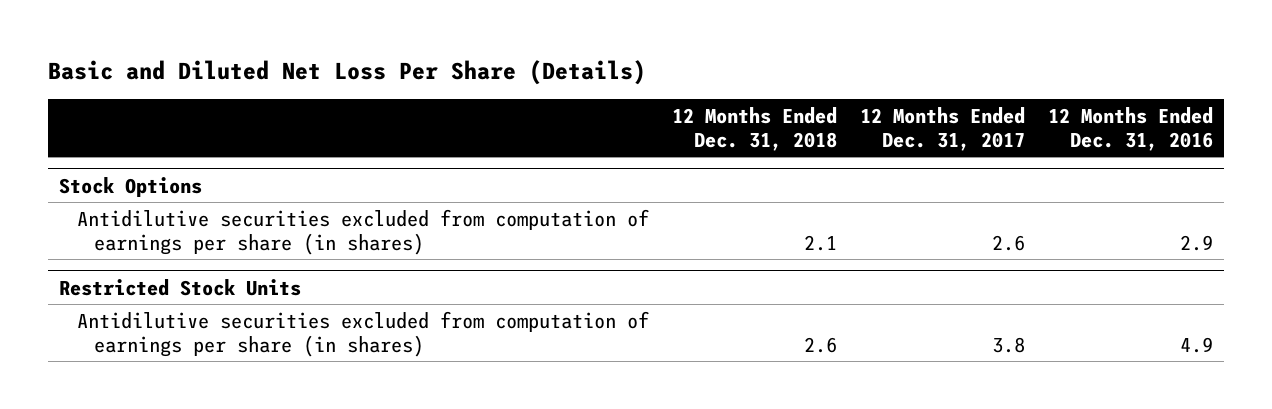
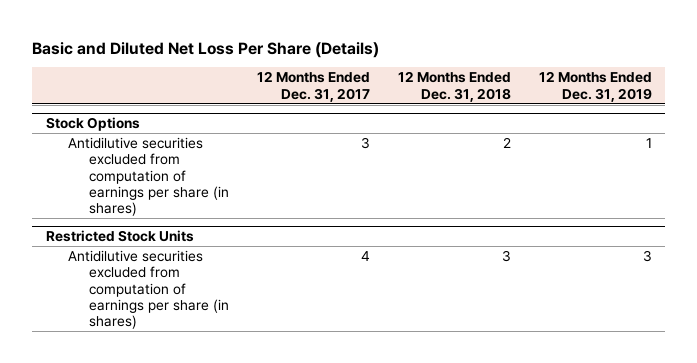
- | 12 Months Ended Dec. 31, 2018 | 12 Months Ended Dec. 31, 2017 | 12 Months Ended Dec. 31, 2016
+ | 12 Months Ended Dec. 31, 2017 | 12 Months Ended Dec. 31, 2018 | 12 Months Ended Dec. 31, 2019
@ Stock Options
- Antidilutive securities excluded from computation of earnings per share (in shares) | 2.1 | 2.6 | 2.9
+ Antidilutive securities excluded from computation of earnings per share (in shares) | 3 | 2 | 1
@ Restricted Stock Units
- Antidilutive securities excluded from computation of earnings per share (in shares) | 2.6 | 3.8 | 4.9
+ Antidilutive securities excluded from computation of earnings per share (in shares) | 4 | 3 | 3

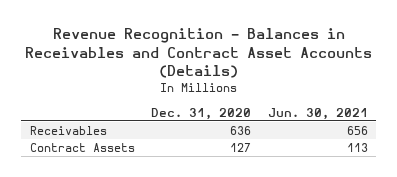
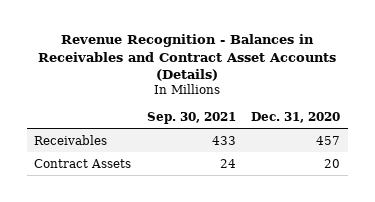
- | Dec. 31, 2020 | Jun. 30, 2021
+ | Sep. 30, 2021 | Dec. 31, 2020
- Receivables | 636 | 656
- Contract Assets | 127 | 113
+ Receivables | 433 | 457
+ Contract Assets | 24 | 20

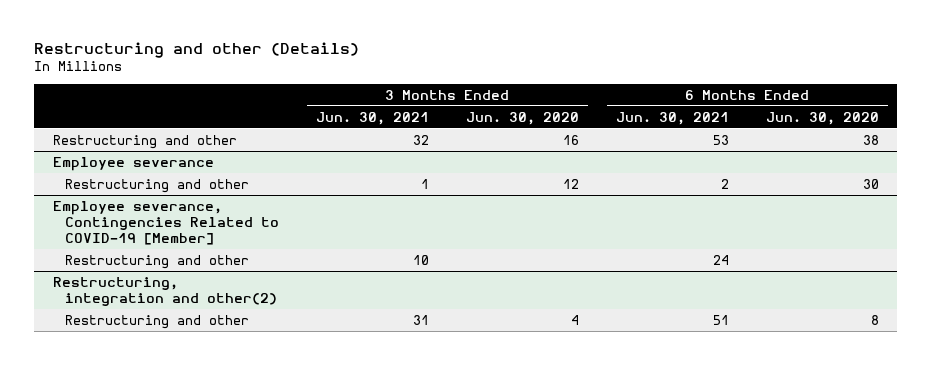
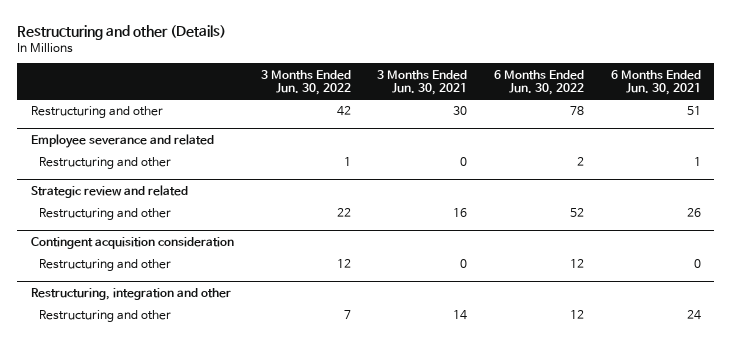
- | 3 Months Ended Jun. 30, 2021 | 3 Months Ended Jun. 30, 2020 | 6 Months Ended Jun. 30, 2021 | 6 Months Ended Jun. 30, 2020
+ | 3 Months Ended Jun. 30, 2022 | 3 Months Ended Jun. 30, 2021 | 6 Months Ended Jun. 30, 2022 | 6 Months Ended Jun. 30, 2021
- Restructuring and other | 32 | 16 | 53 | 38
- Employee severance
- Restructuring and other | 1 | 12 | 2 | 30
- Employee severance, Contingencies Related to COVID-19 [Member]
- Restructuring and other | 10 | | 24 |
- Restructuring, integration and other(2)
- Restructuring and other | 31 | 4 | 51 | 8
+ Restructuring and other | 42 | 30 | 78 | 51
+ Employee severance and related
+ Restructuring and other | 1 | 0 | 2 | 1
+ Strategic review and related
+ Restructuring and other | 22 | 16 | 52 | 26
+ Contingent acquisition consideration
+ Restructuring and other | 12 | 0 | 12 | 0
+ Restructuring, integration and other
+ Restructuring and other | 7 | 14 | 12 | 24

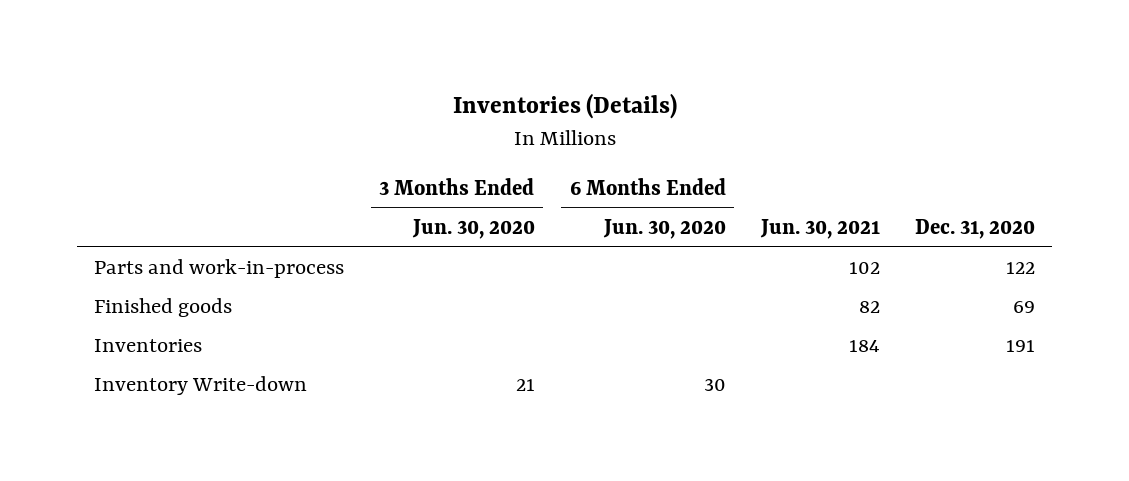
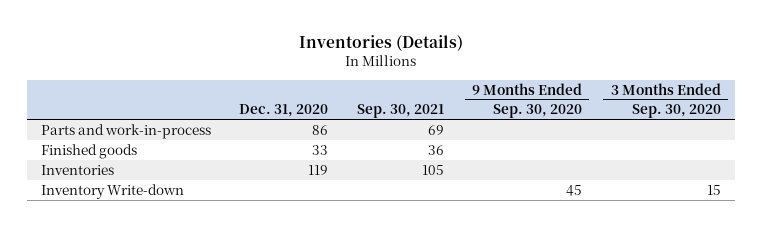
- | 3 Months Ended Jun. 30, 2020 | 6 Months Ended Jun. 30, 2020 | Jun. 30, 2021 | Dec. 31, 2020
+ | Dec. 31, 2020 | Sep. 30, 2021 | 9 Months Ended Sep. 30, 2020 | 3 Months Ended Sep. 30, 2020
- Parts and work-in-process | | | 102 | 122
- Finished goods | | | 82 | 69
- Inventories | | | 184 | 191
+ Parts and work-in-process | 86 | 69 | |
+ Finished goods | 33 | 36 | |
+ Inventories | 119 | 105 | |

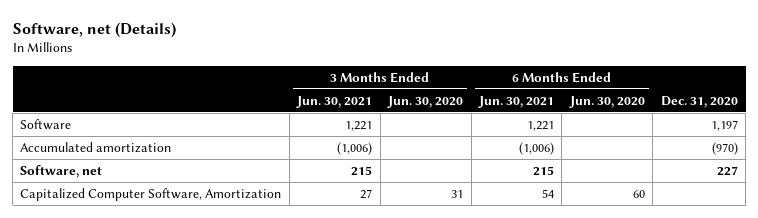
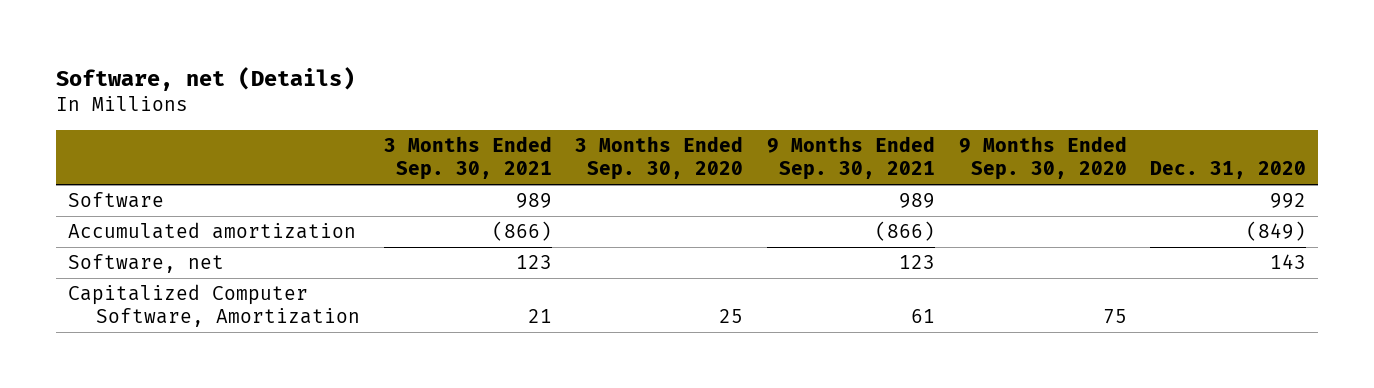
- | 3 Months Ended Jun. 30, 2021 | 3 Months Ended Jun. 30, 2020 | 6 Months Ended Jun. 30, 2021 | 6 Months Ended Jun. 30, 2020 | Dec. 31, 2020
+ | 3 Months Ended Sep. 30, 2021 | 3 Months Ended Sep. 30, 2020 | 9 Months Ended Sep. 30, 2021 | 9 Months Ended Sep. 30, 2020 | Dec. 31, 2020
- Software | 1,221 | | 1,221 | | 1,197
- Accumulated amortization | (1,006) | | (1,006) | | (970)
- Software, net | 215 | | 215 | | 227
+ Software | 989 | | 989 | | 992
+ Accumulated amortization | (866) | | (866) | | (849)
+ Software, net | 123 | | 123 | | 143

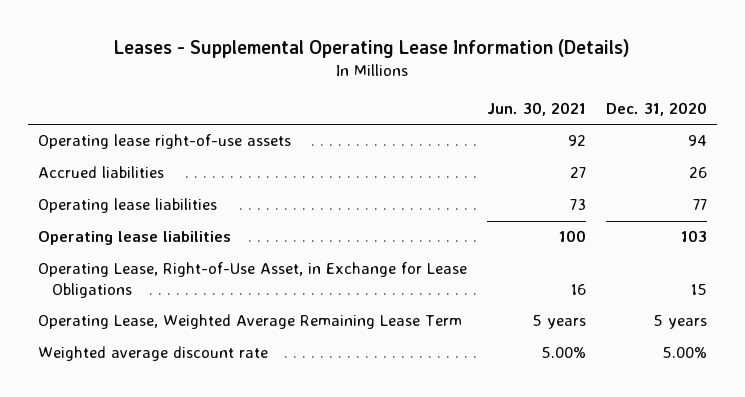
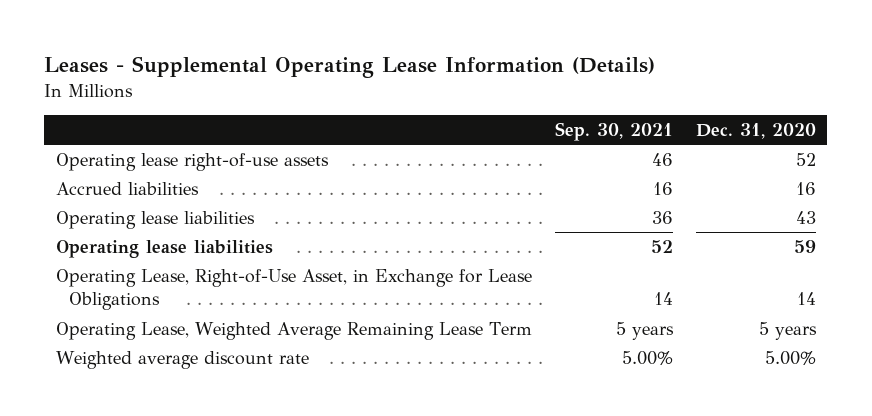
- | Jun. 30, 2021 | Dec. 31, 2020
+ | Sep. 30, 2021 | Dec. 31, 2020
- Operating lease right-of-use assets | 92 | 94
- Accrued liabilities | 27 | 26
- Operating lease liabilities | 73 | 77
- Operating lease liabilities | 100 | 103
- Operating Lease, Right-of-Use Asset, in Exchange for Lease Obligations | 16 | 15
+ Operating lease right-of-use assets | 46 | 52
+ Accrued liabilities | 16 | 16
+ Operating lease liabilities | 36 | 43
+ Operating lease liabilities | 52 | 59
+ Operating Lease, Right-of-Use Asset, in Exchange for Lease Obligations | 14 | 14

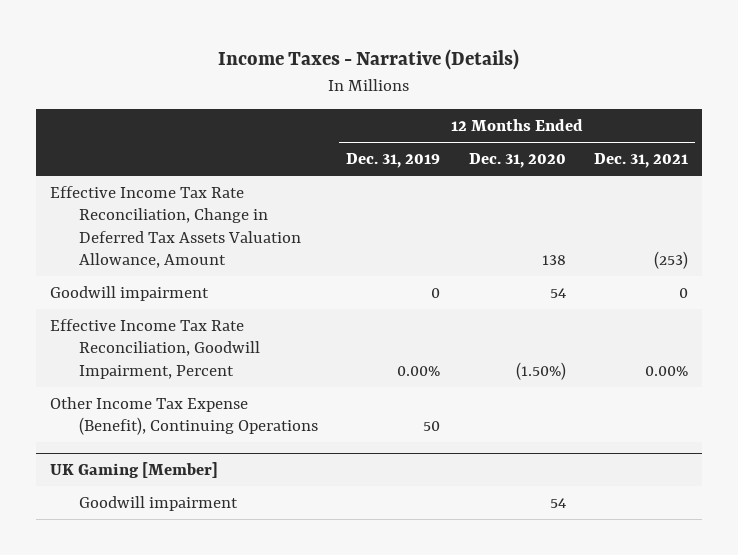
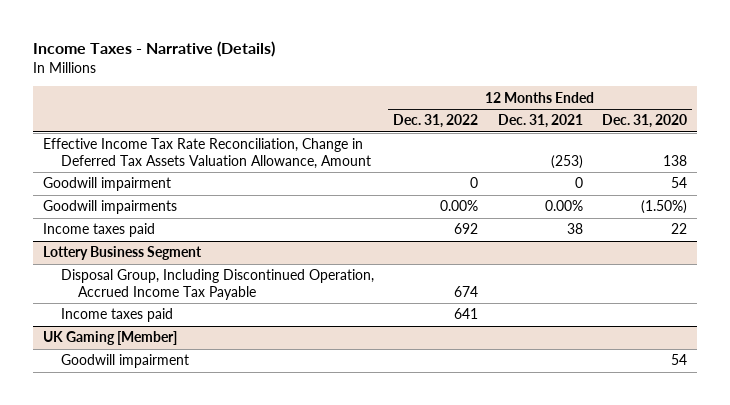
- | 12 Months Ended Dec. 31, 2019 | 12 Months Ended Dec. 31, 2020 | 12 Months Ended Dec. 31, 2021
+ | 12 Months Ended Dec. 31, 2022 | 12 Months Ended Dec. 31, 2021 | 12 Months Ended Dec. 31, 2020
- Effective Income Tax Rate Reconciliation, Goodwill Impairment, Percent | 0.00% | (1.50%) | 0.00%
- Other Income Tax Expense (Benefit), Continuing Operations | 50 | |
+ Goodwill impairments | 0.00% | 0.00% | (1.50%)
+ Income taxes paid | 692 | 38 | 22
+ Lottery Business Segment
+ Disposal Group, Including Discontinued Operation, Accrued Income Tax Payable | 674 | |
+ Income taxes paid | 641 | |

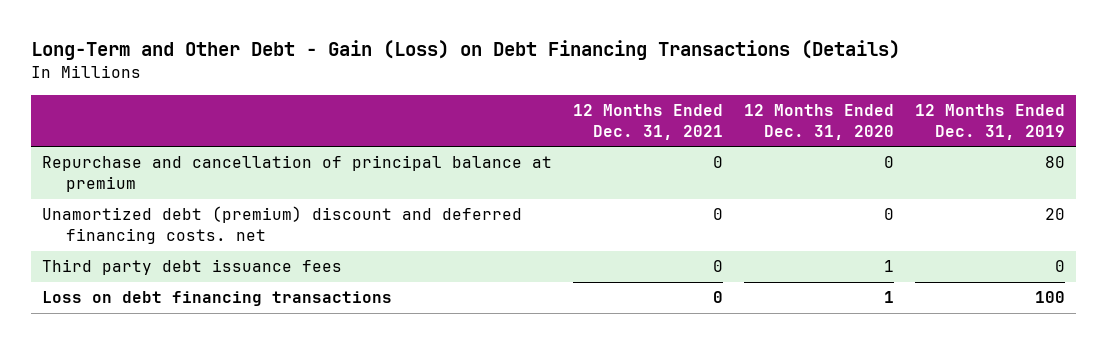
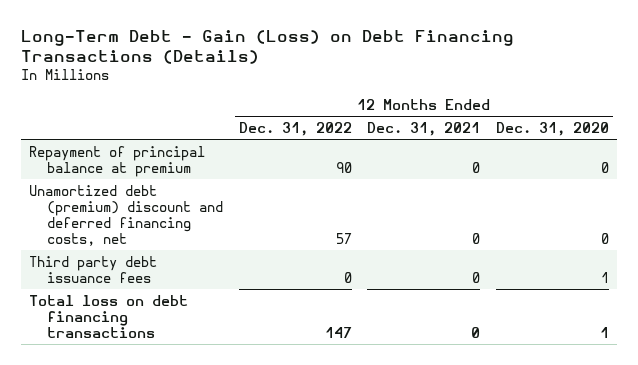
- Long-Term and Other Debt - Gain (Loss) on Debt Financing Transactions (Details)
+ Long-Term Debt - Gain (Loss) on Debt Financing Transactions (Details)
- | 12 Months Ended Dec. 31, 2021 | 12 Months Ended Dec. 31, 2020 | 12 Months Ended Dec. 31, 2019
+ | 12 Months Ended Dec. 31, 2022 | 12 Months Ended Dec. 31, 2021 | 12 Months Ended Dec. 31, 2020
- Repurchase and cancellation of principal balance at premium | 0 | 0 | 80
- Unamortized debt (premium) discount and deferred financing costs. net | 0 | 0 | 20
+ Repayment of principal balance at premium | 90 | 0 | 0
+ Unamortized debt (premium) discount and deferred financing costs, net | 57 | 0 | 0
- Loss on debt financing transactions | 0 | 1 | 100
+ Total loss on debt financing transactions | 147 | 0 | 1

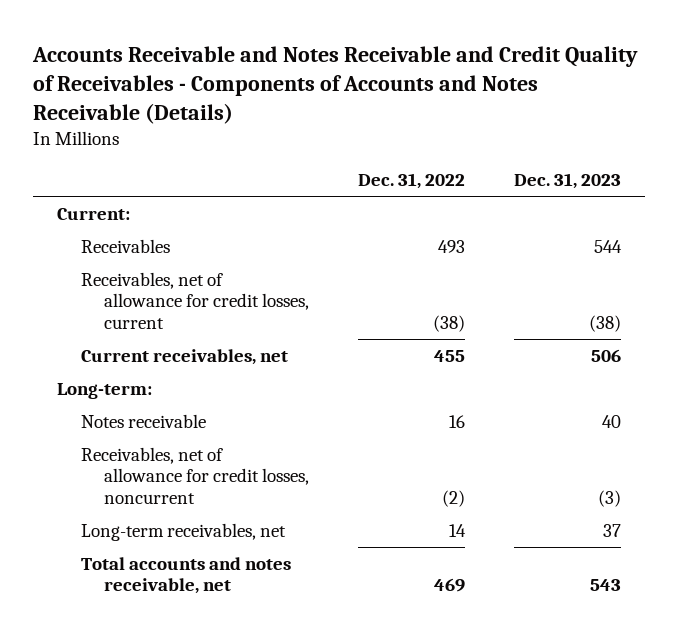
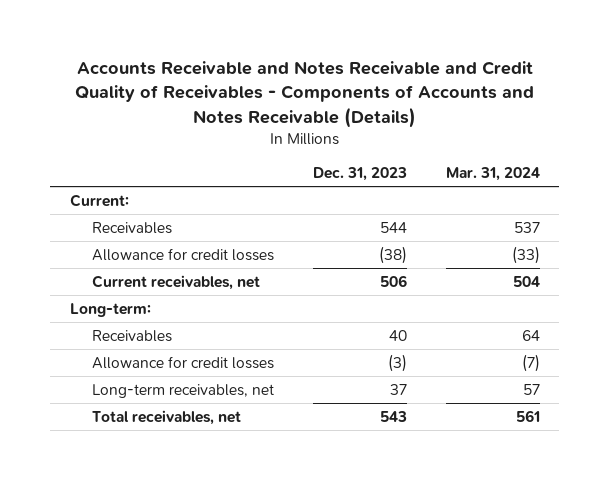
- | Dec. 31, 2022 | Dec. 31, 2023
+ | Dec. 31, 2023 | Mar. 31, 2024
- Receivables, net of allowance for credit losses, current | (38) | (38)
+ Allowance for credit losses | (38) | (33)
- Notes receivable | 16 | 40
- Receivables, net of allowance for credit losses, noncurrent | (2) | (3)
+ Receivables | 40 | 64
+ Allowance for credit losses | (3) | (7)
- Total accounts and notes receivable, net | 469 | 543
+ Total receivables, net | 543 | 561

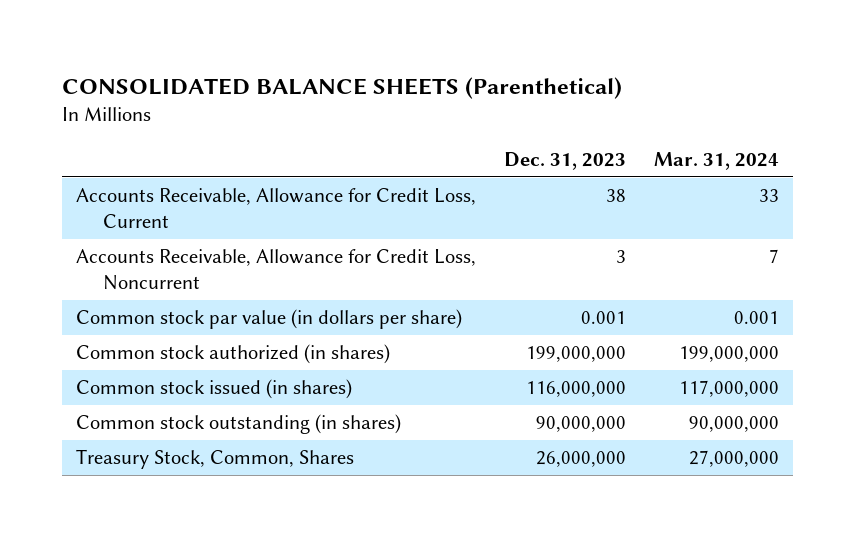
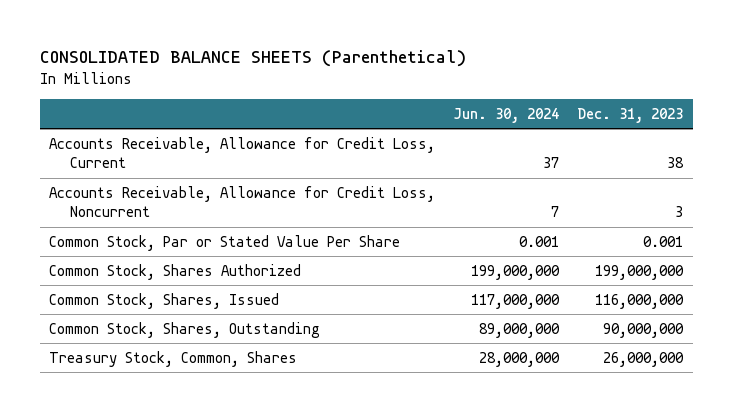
- | Dec. 31, 2023 | Mar. 31, 2024
+ | Jun. 30, 2024 | Dec. 31, 2023
- Common stock par value (in dollars per share) | 0.001 | 0.001
- Common stock authorized (in shares) | 199,000,000 | 199,000,000
- Common stock issued (in shares) | 116,000,000 | 117,000,000
- Common stock outstanding (in shares) | 90,000,000 | 90,000,000
+ Common Stock, Par or Stated Value Per Share | 0.001 | 0.001
+ Common Stock, Shares Authorized | 199,000,000 | 199,000,000
+ Common Stock, Shares, Issued | 117,000,000 | 116,000,000
+ Common Stock, Shares, Outstanding | 89,000,000 | 90,000,000

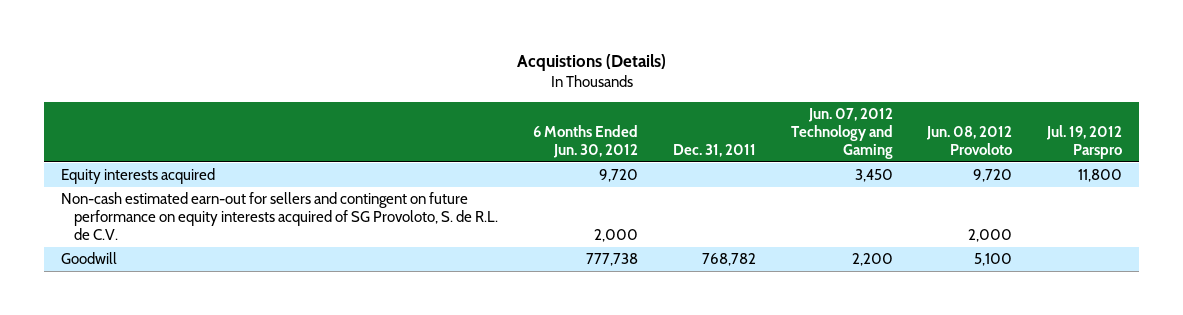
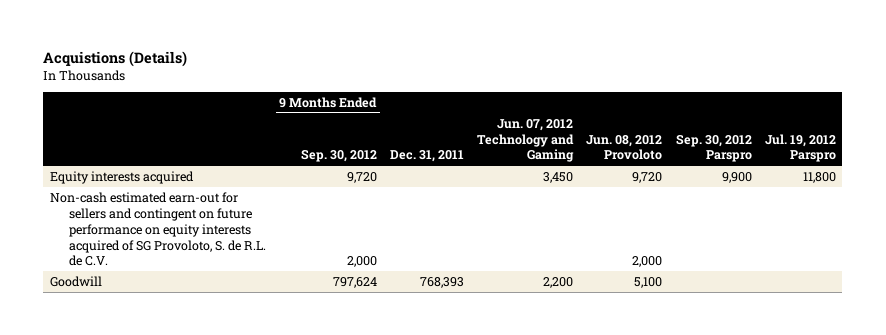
- | 6 Months Ended Jun. 30, 2012 | Dec. 31, 2011 | Jun. 07, 2012 Technology and Gaming | Jun. 08, 2012 Provoloto | Jul. 19, 2012 Parspro
+ | 9 Months Ended Sep. 30, 2012 | Dec. 31, 2011 | Jun. 07, 2012 Technology and Gaming | Jun. 08, 2012 Provoloto | Sep. 30, 2012 Parspro | Jul. 19, 2012 Parspro
- Goodwill | 777,738 | 768,782 | 2,200 | 5,100 |
+ Goodwill | 797,624 | 768,393 | 2,200 | 5,100 | |

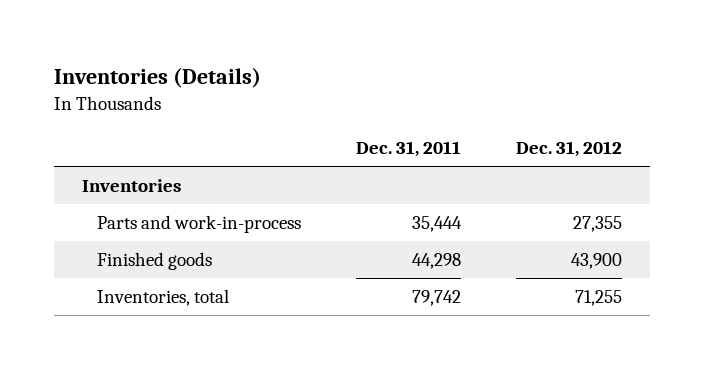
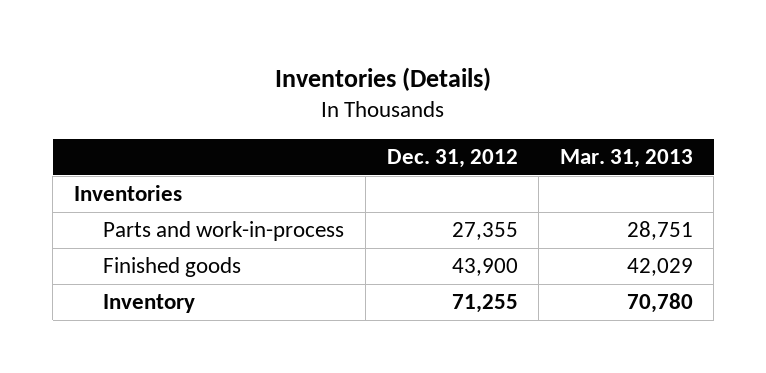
- | Dec. 31, 2011 | Dec. 31, 2012
+ | Dec. 31, 2012 | Mar. 31, 2013
- Inventories, total | 79,742 | 71,255
+ Inventory | 71,255 | 70,780

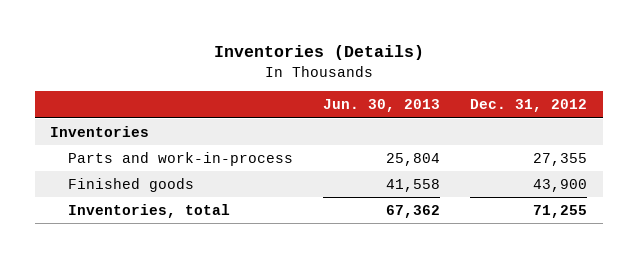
- | Dec. 31, 2012 | Mar. 31, 2013
+ | Jun. 30, 2013 | Dec. 31, 2012
- Inventory | 71,255 | 70,780
+ Inventories, total | 67,362 | 71,255

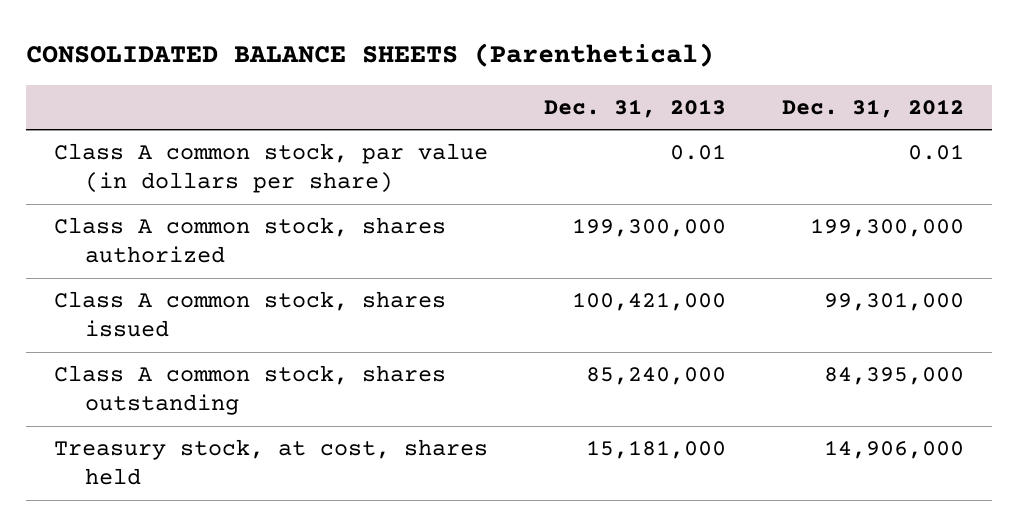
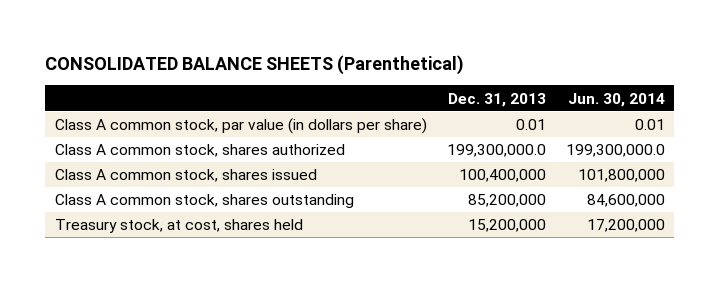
- | Dec. 31, 2013 | Dec. 31, 2012
+ | Dec. 31, 2013 | Jun. 30, 2014
- Class A common stock, shares authorized | 199,300,000 | 199,300,000
- Class A common stock, shares issued | 100,421,000 | 99,301,000
- Class A common stock, shares outstanding | 85,240,000 | 84,395,000
- Treasury stock, at cost, shares held | 15,181,000 | 14,906,000
+ Class A common stock, shares authorized | 199,300,000.0 | 199,300,000.0
+ Class A common stock, shares issued | 100,400,000 | 101,800,000
+ Class A common stock, shares outstanding | 85,200,000 | 84,600,000
+ Treasury stock, at cost, shares held | 15,200,000 | 17,200,000

